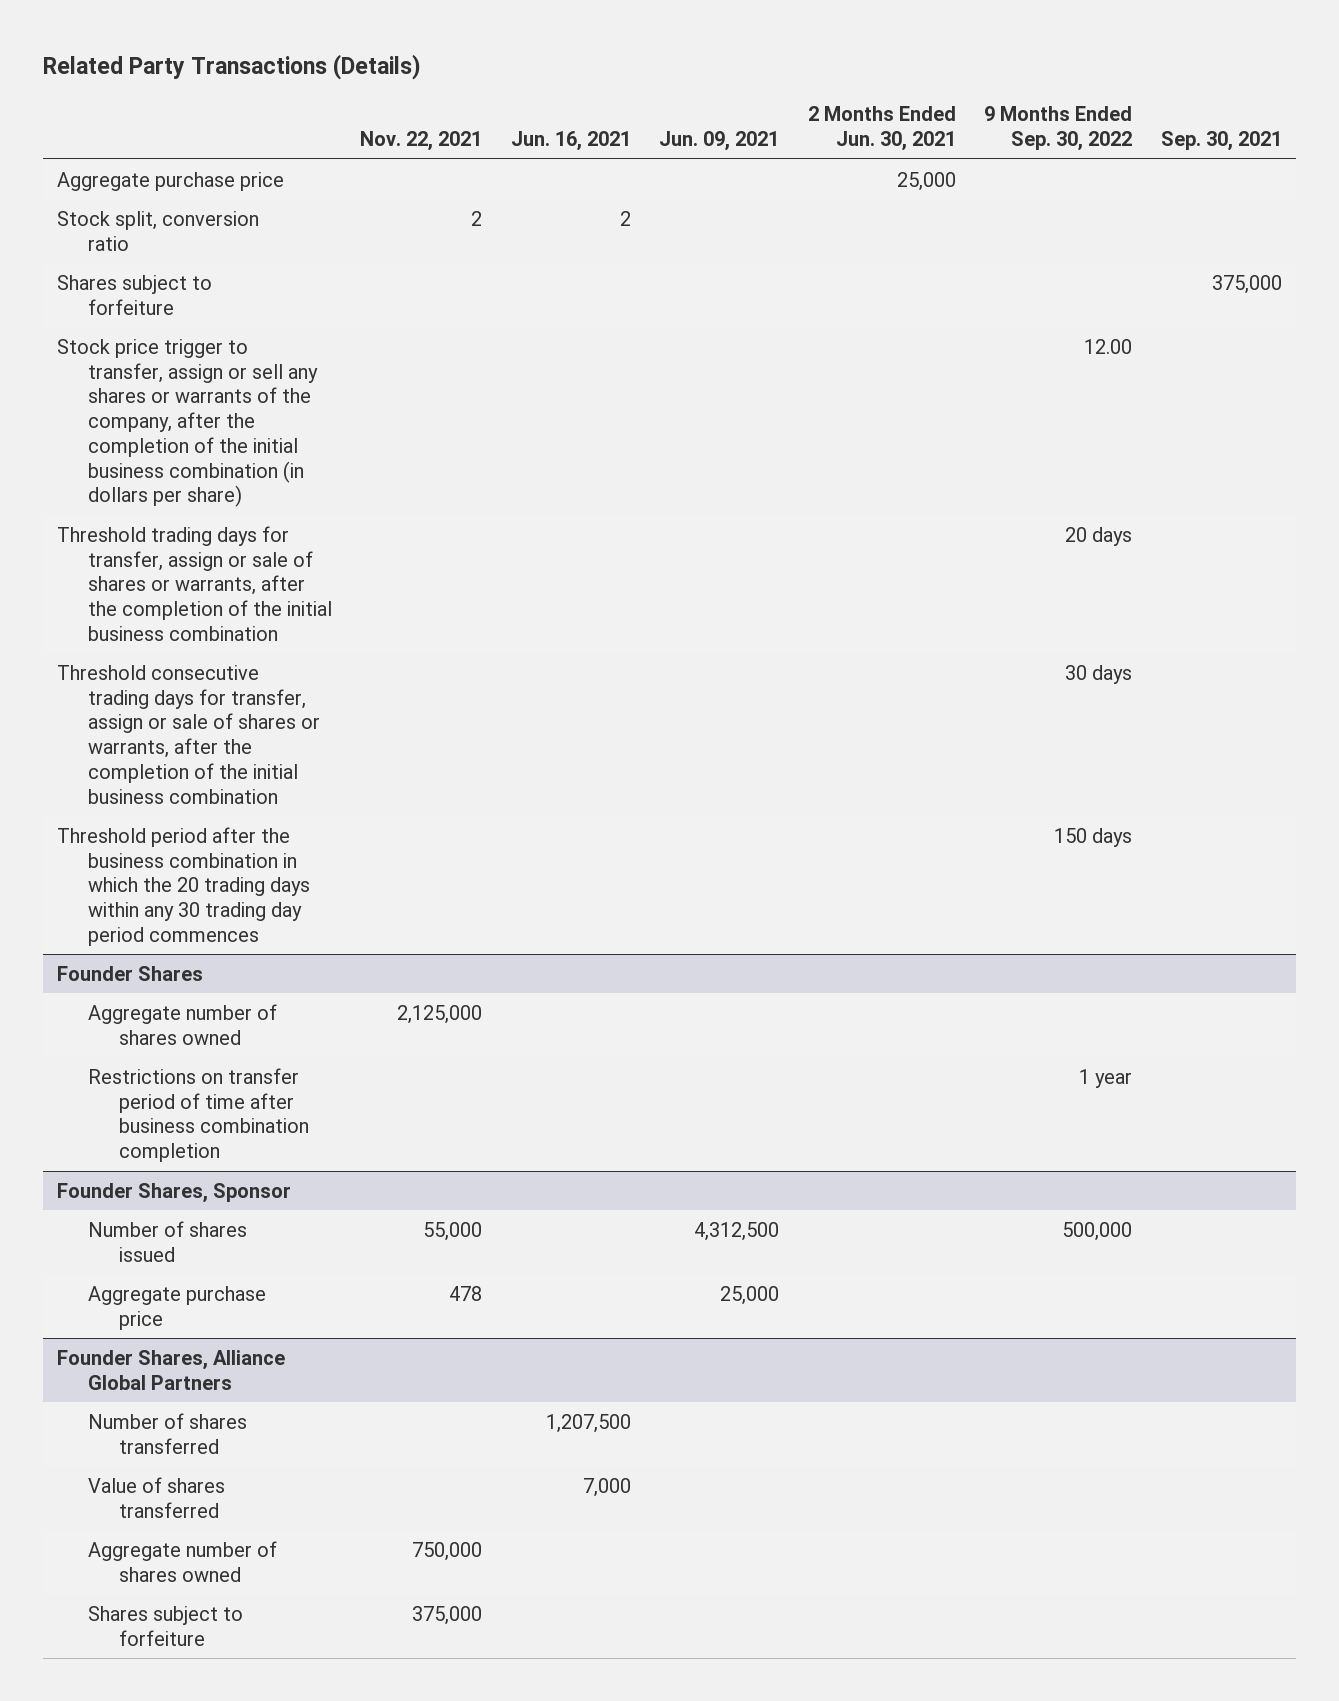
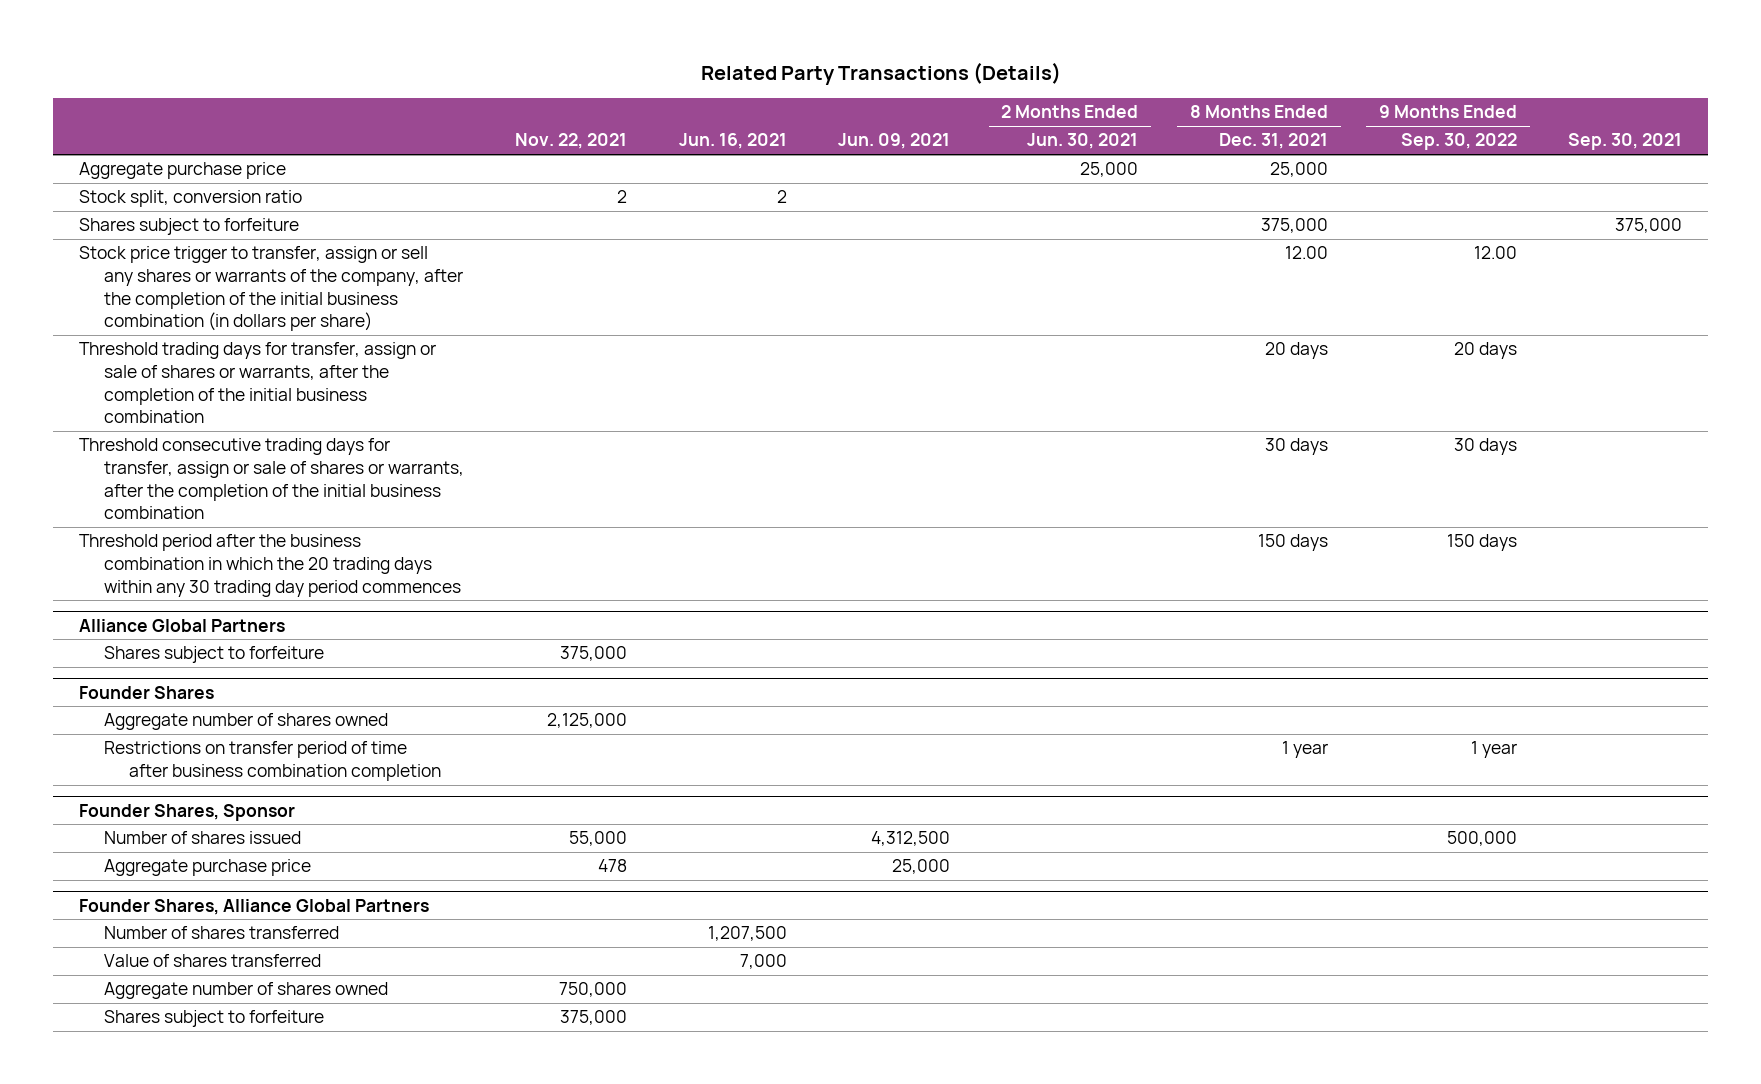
- | Nov. 22, 2021 | Jun. 16, 2021 | Jun. 09, 2021 | 2 Months Ended Jun. 30, 2021 | 9 Months Ended Sep. 30, 2022 | Sep. 30, 2021
+ | Nov. 22, 2021 | Jun. 16, 2021 | Jun. 09, 2021 | 2 Months Ended Jun. 30, 2021 | 8 Months Ended Dec. 31, 2021 | 9 Months Ended Sep. 30, 2022 | Sep. 30, 2021
+ Alliance Global Partners
+ Shares subject to forfeiture | 375,000 | | | | | |

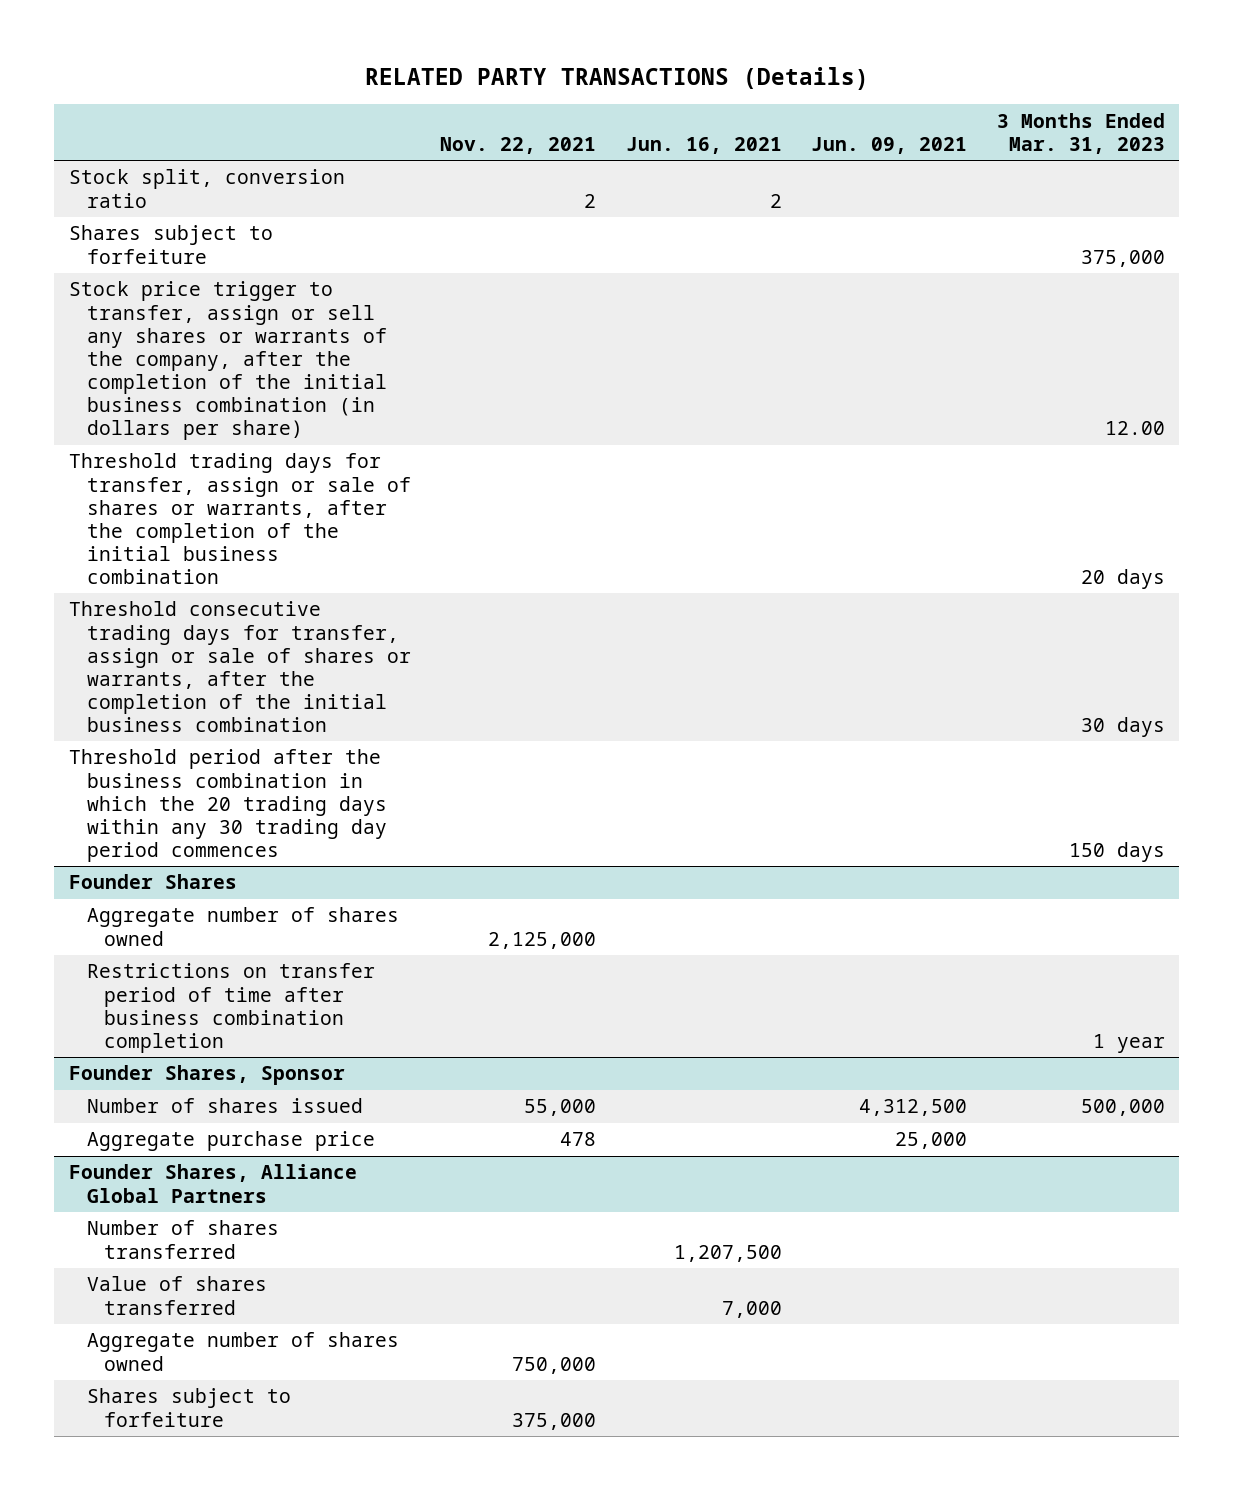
- Related Party Transactions (Details)
+ RELATED PARTY TRANSACTIONS (Details)
- | Nov. 22, 2021 | Jun. 16, 2021 | Jun. 09, 2021 | 2 Months Ended Jun. 30, 2021 | 8 Months Ended Dec. 31, 2021 | 9 Months Ended Sep. 30, 2022 | Sep. 30, 2021
+ | Nov. 22, 2021 | Jun. 16, 2021 | Jun. 09, 2021 | 3 Months Ended Mar. 31, 2023
- Aggregate purchase price | | | | 25,000 | 25,000 | |
- Alliance Global Partners
- Shares subject to forfeiture | 375,000 | | | | | |

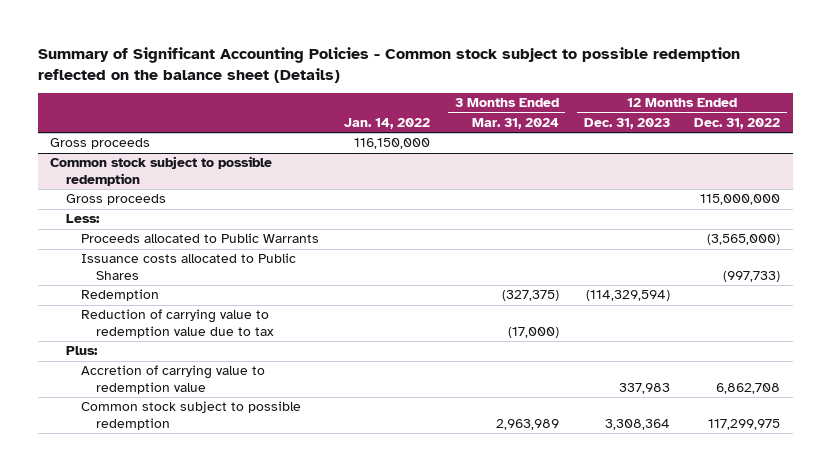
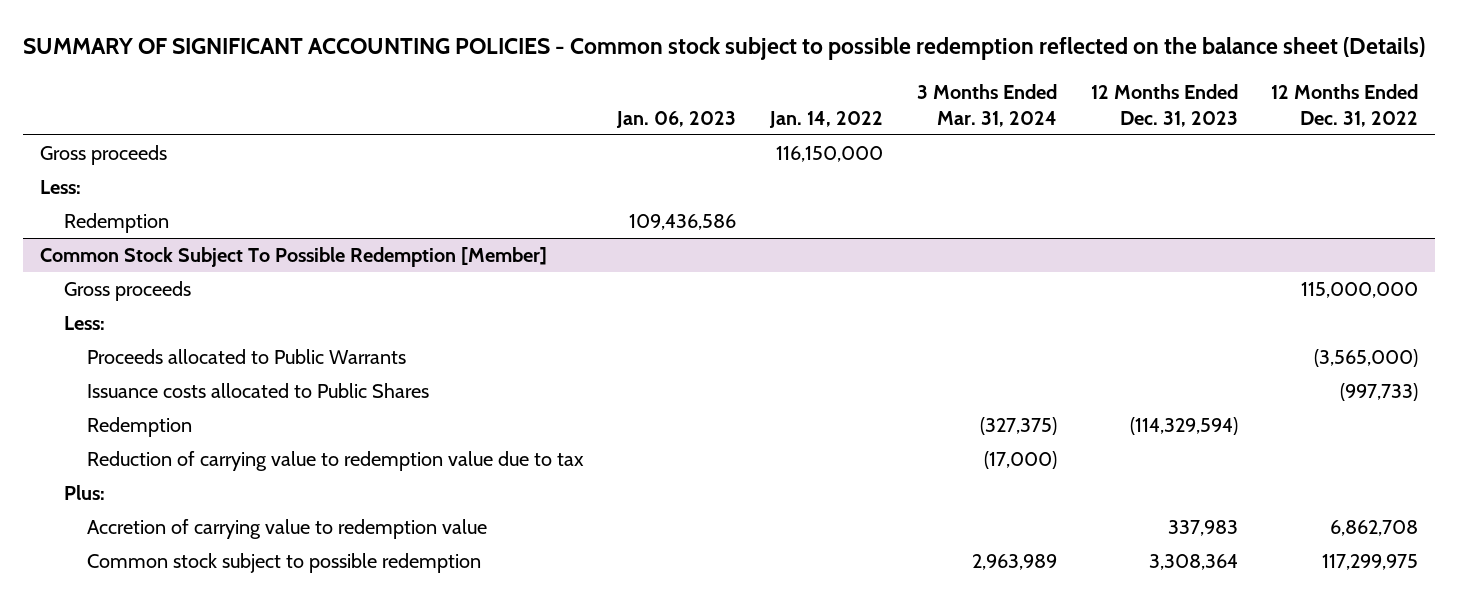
- Summary of Significant Accounting Policies - Common stock subject to possible redemption reflected on the balance sheet (Details)
+ SUMMARY OF SIGNIFICANT ACCOUNTING POLICIES - Common stock subject to possible redemption reflected on the balance sheet (Details)
- | Jan. 14, 2022 | 3 Months Ended Mar. 31, 2024 | 12 Months Ended Dec. 31, 2023 | 12 Months Ended Dec. 31, 2022
+ | Jan. 06, 2023 | Jan. 14, 2022 | 3 Months Ended Mar. 31, 2024 | 12 Months Ended Dec. 31, 2023 | 12 Months Ended Dec. 31, 2022
- Common stock subject to possible redemption
+ Less:
+ Redemption | 109,436,586 | | | |
+ Common Stock Subject To Possible Redemption [Member]

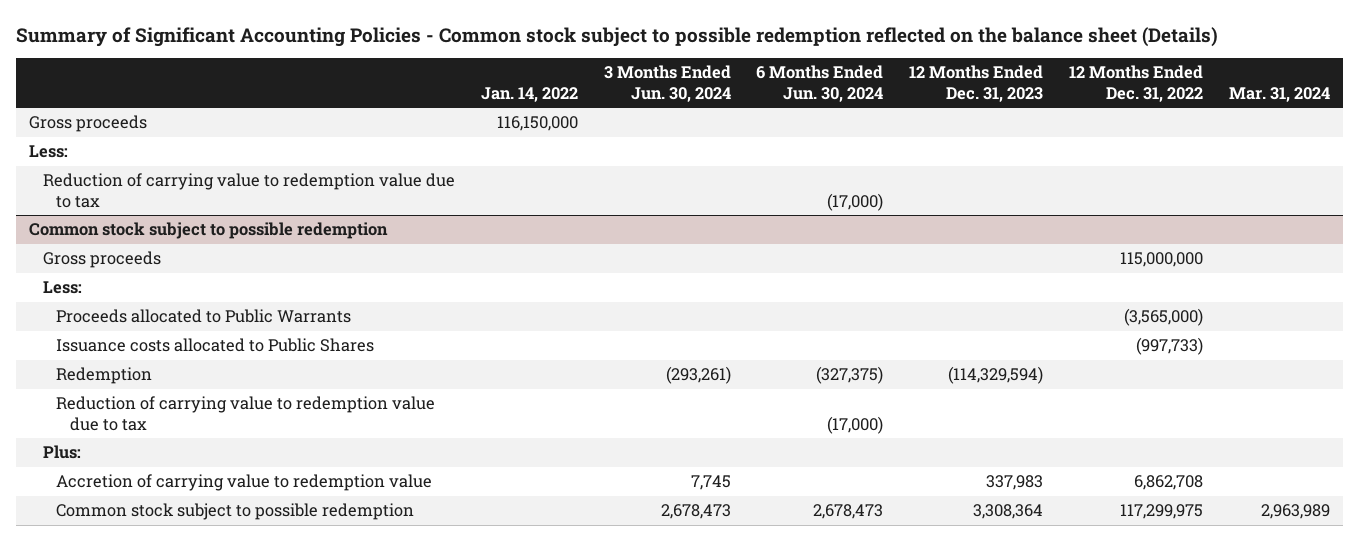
- SUMMARY OF SIGNIFICANT ACCOUNTING POLICIES - Common stock subject to possible redemption reflected on the balance sheet (Details)
+ Summary of Significant Accounting Policies - Common stock subject to possible redemption reflected on the balance sheet (Details)
- | Jan. 06, 2023 | Jan. 14, 2022 | 3 Months Ended Mar. 31, 2024 | 12 Months Ended Dec. 31, 2023 | 12 Months Ended Dec. 31, 2022
+ | Jan. 14, 2022 | 3 Months Ended Jun. 30, 2024 | 6 Months Ended Jun. 30, 2024 | 12 Months Ended Dec. 31, 2023 | 12 Months Ended Dec. 31, 2022 | Mar. 31, 2024
- Redemption | 109,436,586 | | | |
- Common Stock Subject To Possible Redemption [Member]
+ Reduction of carrying value to redemption value due to tax | | | (17,000) | | |
+ Common stock subject to possible redemption

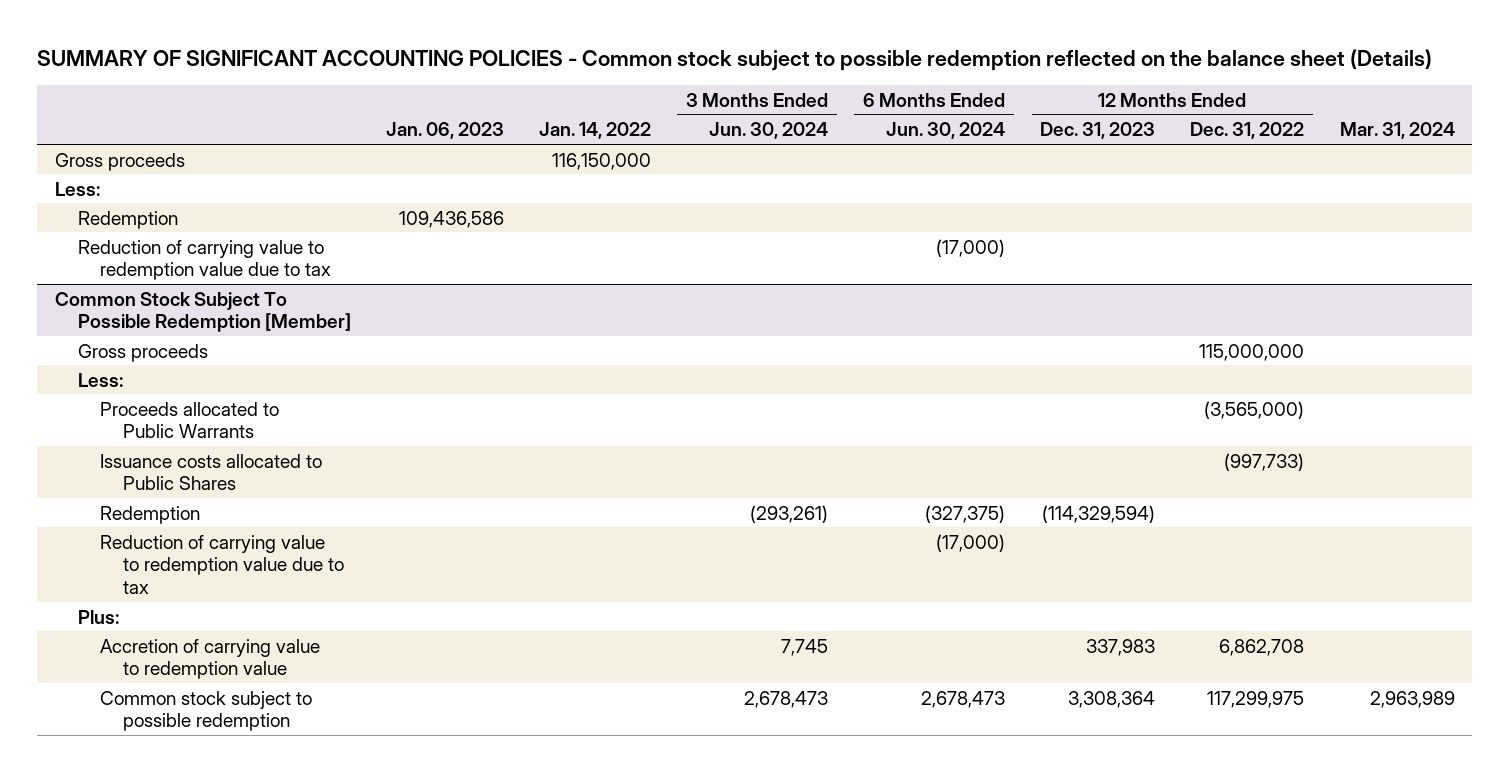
- Summary of Significant Accounting Policies - Common stock subject to possible redemption reflected on the balance sheet (Details)
+ SUMMARY OF SIGNIFICANT ACCOUNTING POLICIES - Common stock subject to possible redemption reflected on the balance sheet (Details)
- | Jan. 14, 2022 | 3 Months Ended Jun. 30, 2024 | 6 Months Ended Jun. 30, 2024 | 12 Months Ended Dec. 31, 2023 | 12 Months Ended Dec. 31, 2022 | Mar. 31, 2024
+ | Jan. 06, 2023 | Jan. 14, 2022 | 3 Months Ended Jun. 30, 2024 | 6 Months Ended Jun. 30, 2024 | 12 Months Ended Dec. 31, 2023 | 12 Months Ended Dec. 31, 2022 | Mar. 31, 2024
+ Redemption | 109,436,586 | | | | | |
- Common stock subject to possible redemption
+ Common Stock Subject To Possible Redemption [Member]

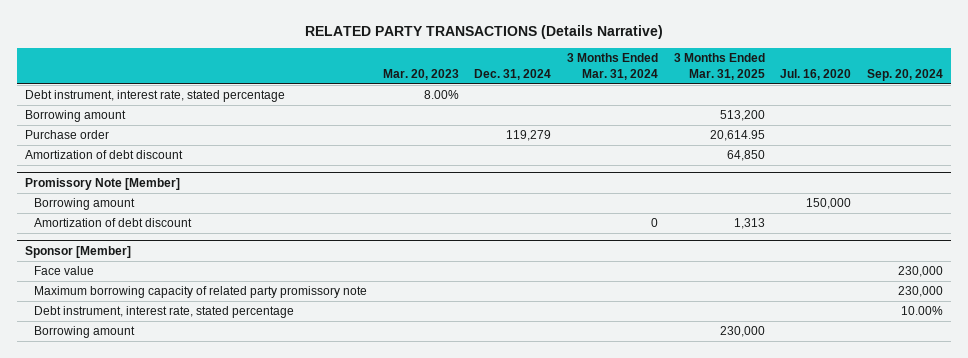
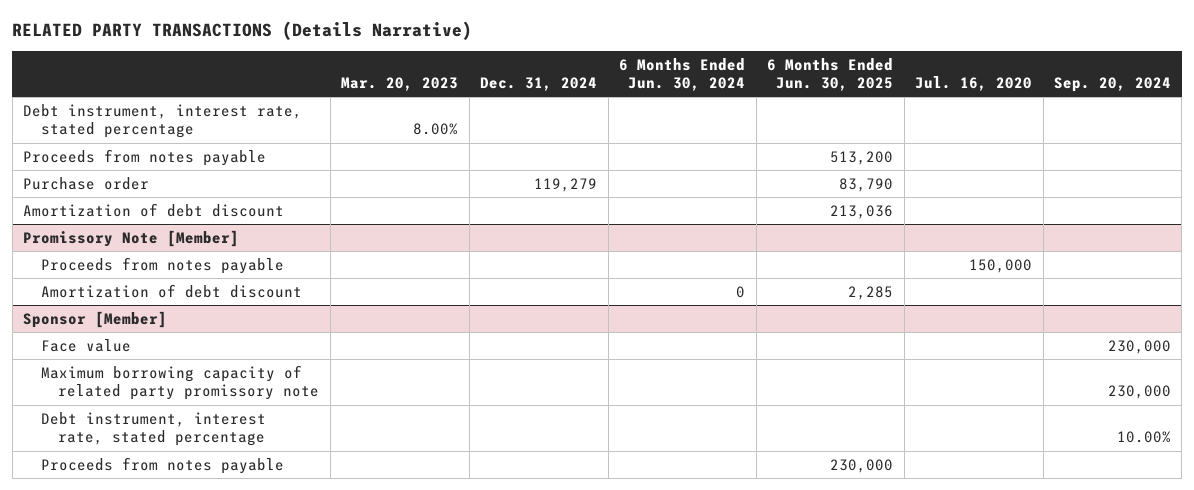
- | Mar. 20, 2023 | Dec. 31, 2024 | 3 Months Ended Mar. 31, 2024 | 3 Months Ended Mar. 31, 2025 | Jul. 16, 2020 | Sep. 20, 2024
+ | Mar. 20, 2023 | Dec. 31, 2024 | 6 Months Ended Jun. 30, 2024 | 6 Months Ended Jun. 30, 2025 | Jul. 16, 2020 | Sep. 20, 2024
- Borrowing amount | | | | 513,200 | |
+ Proceeds from notes payable | | | | 513,200 | |
@ Promissory Note [Member]
- Borrowing amount | | | | | 150,000 |
+ Proceeds from notes payable | | | | | 150,000 |
@ Sponsor [Member]
- Borrowing amount | | | | 230,000 | |
+ Proceeds from notes payable | | | | 230,000 | |

